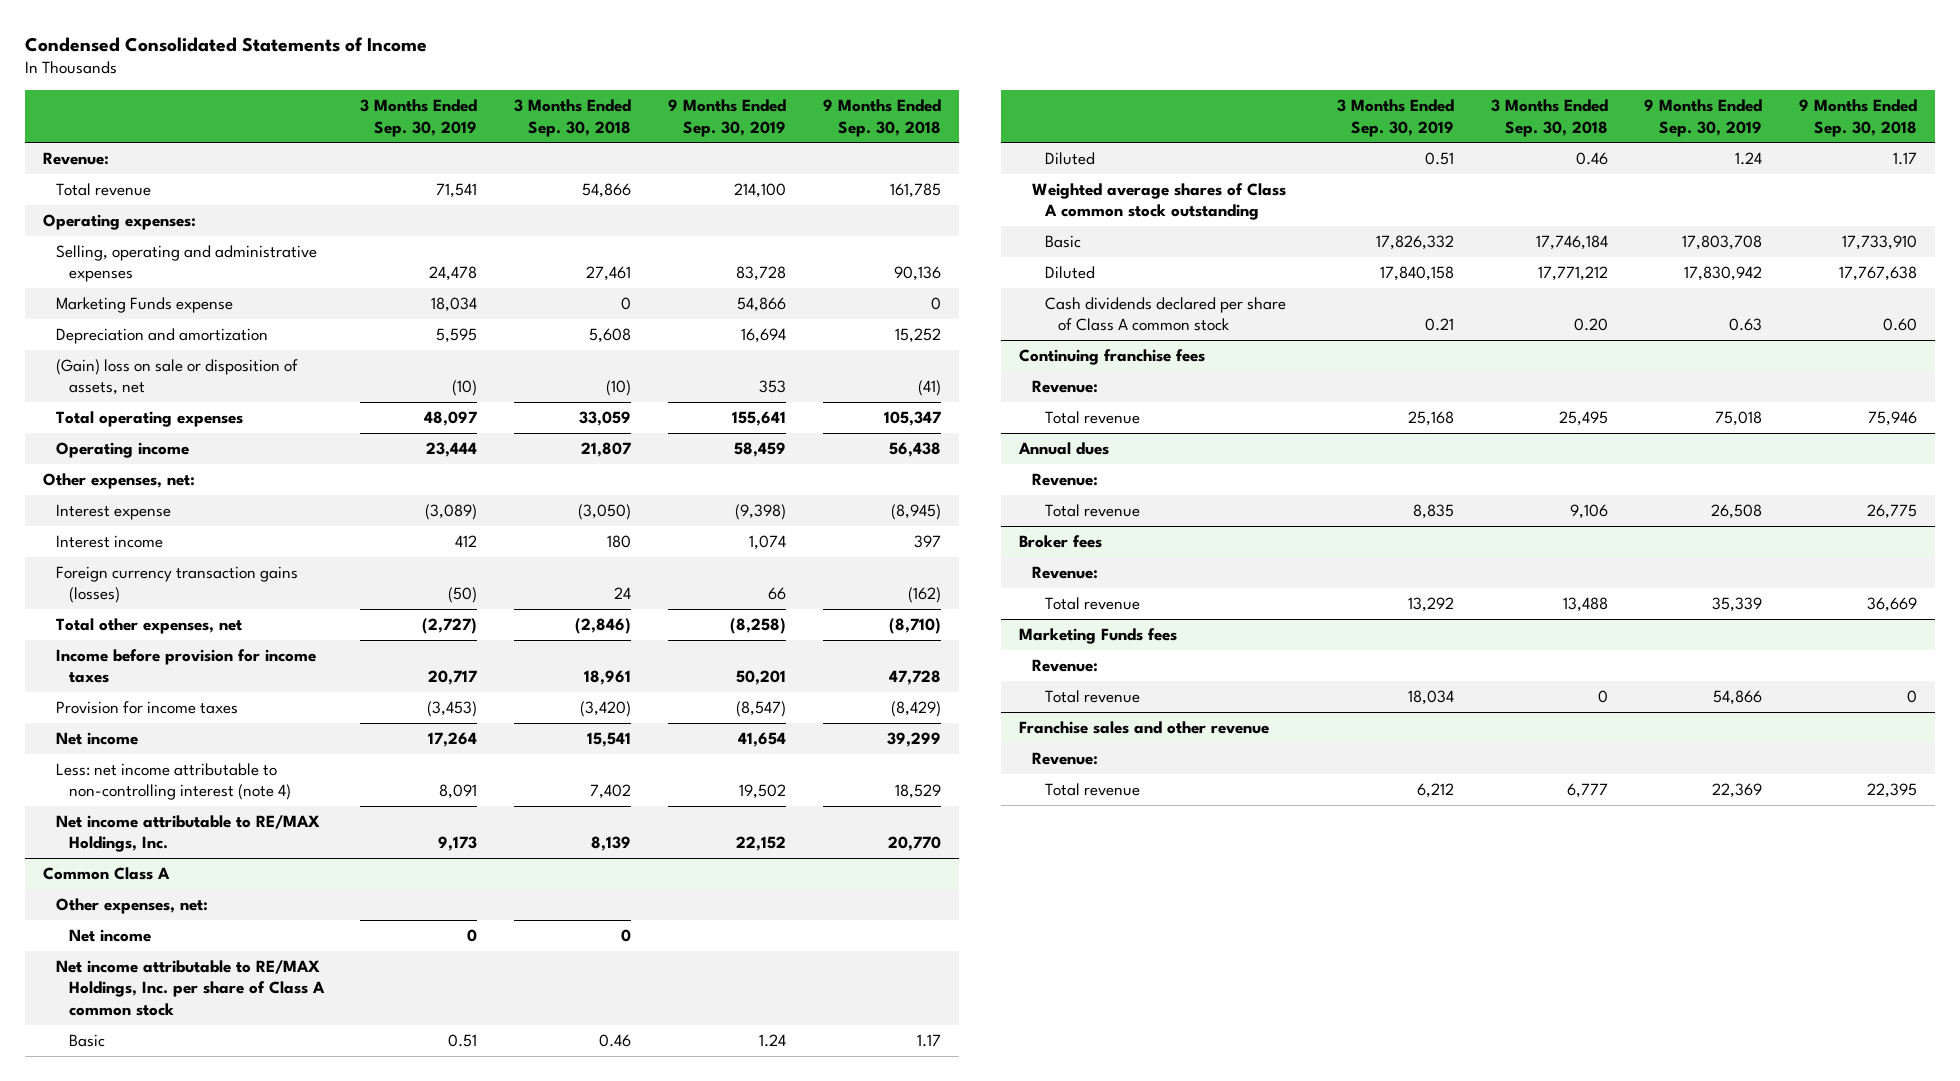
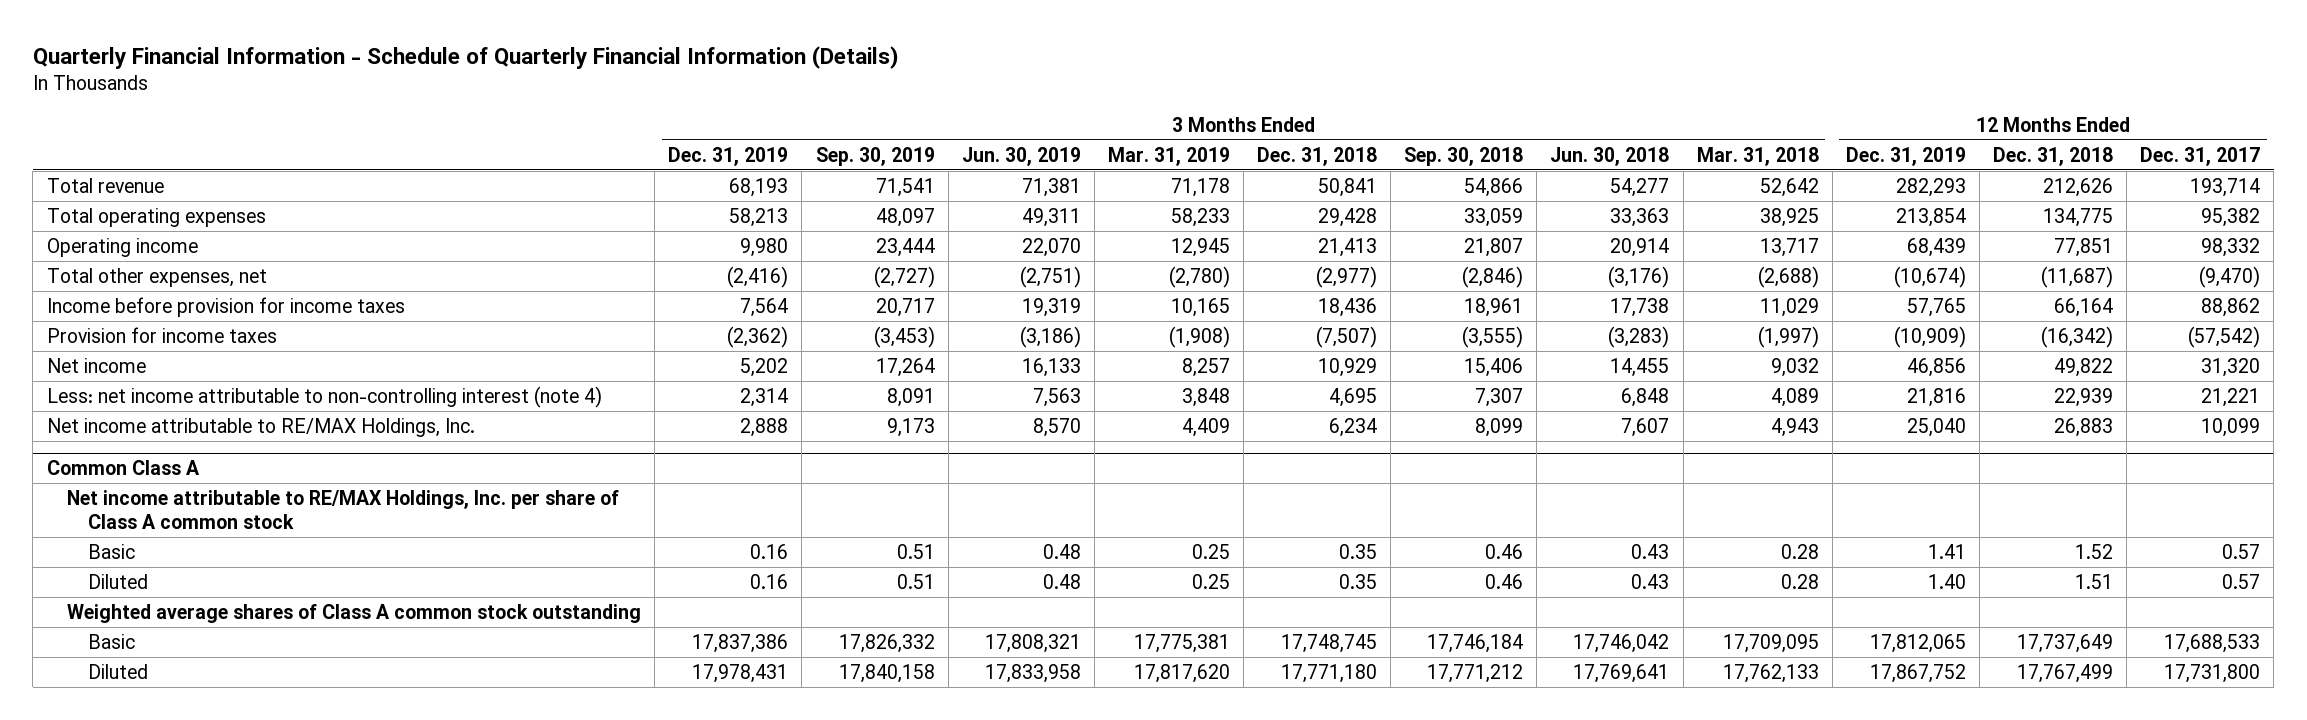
- Condensed Consolidated Statements of Income
+ Quarterly Financial Information - Schedule of Quarterly Financial Information (Details)
- | 3 Months Ended Sep. 30, 2019 | 3 Months Ended Sep. 30, 2018 | 9 Months Ended Sep. 30, 2019 | 9 Months Ended Sep. 30, 2018
+ | 3 Months Ended Dec. 31, 2019 | 3 Months Ended Sep. 30, 2019 | 3 Months Ended Jun. 30, 2019 | 3 Months Ended Mar. 31, 2019 | 3 Months Ended Dec. 31, 2018 | 3 Months Ended Sep. 30, 2018 | 3 Months Ended Jun. 30, 2018 | 3 Months Ended Mar. 31, 2018 | 12 Months Ended Dec. 31, 2019 | 12 Months Ended Dec. 31, 2018 | 12 Months Ended Dec. 31, 2017
- Revenue:
- Operating expenses:
- Selling, operating and administrative expenses | 24,478 | 27,461 | 83,728 | 90,136
- Marketing Funds expense | 18,034 | 0 | 54,866 | 0
- Depreciation and amortization | 5,595 | 5,608 | 16,694 | 15,252
- (Gain) loss on sale or disposition of assets, net | (10) | (10) | 353 | (41)
- Other expenses, net:
- Interest expense | (3,089) | (3,050) | (9,398) | (8,945)
- Interest income | 412 | 180 | 1,074 | 397
- Foreign currency transaction gains (losses) | (50) | 24 | 66 | (162)
- Provision for income taxes | (3,453) | (3,420) | (8,547) | (8,429)
- Net income | 17,264 | 15,541 | 41,654 | 39,299
- Less: net income attributable to non-controlling interest (note 4) | 8,091 | 7,402 | 19,502 | 18,529
- Net income attributable to RE/MAX Holdings, Inc. | 9,173 | 8,139 | 22,152 | 20,770
+ Provision for income taxes | (2,362) | (3,453) | (3,186) | (1,908) | (7,507) | (3,555) | (3,283) | (1,997) | (10,909) | (16,342) | (57,542)
+ Net income | 5,202 | 17,264 | 16,133 | 8,257 | 10,929 | 15,406 | 14,455 | 9,032 | 46,856 | 49,822 | 31,320
+ Less: net income attributable to non-controlling interest (note 4) | 2,314 | 8,091 | 7,563 | 3,848 | 4,695 | 7,307 | 6,848 | 4,089 | 21,816 | 22,939 | 21,221
+ Net income attributable to RE/MAX Holdings, Inc. | 2,888 | 9,173 | 8,570 | 4,409 | 6,234 | 8,099 | 7,607 | 4,943 | 25,040 | 26,883 | 10,099
@ Common Class A
- Other expenses, net:
- Net income | 0 | 0 | |
- Cash dividends declared per share of Class A common stock | 0.21 | 0.20 | 0.63 | 0.60
- Continuing franchise fees
- Revenue:
- Total revenue | 25,168 | 25,495 | 75,018 | 75,946
- Annual dues
- Revenue:
- Total revenue | 8,835 | 9,106 | 26,508 | 26,775
- Broker fees
- Revenue:
- Total revenue | 13,292 | 13,488 | 35,339 | 36,669
- Marketing Funds fees
- Revenue:
- Total revenue | 18,034 | 0 | 54,866 | 0
- Franchise sales and other revenue
- Revenue:
- Total revenue | 6,212 | 6,777 | 22,369 | 22,395

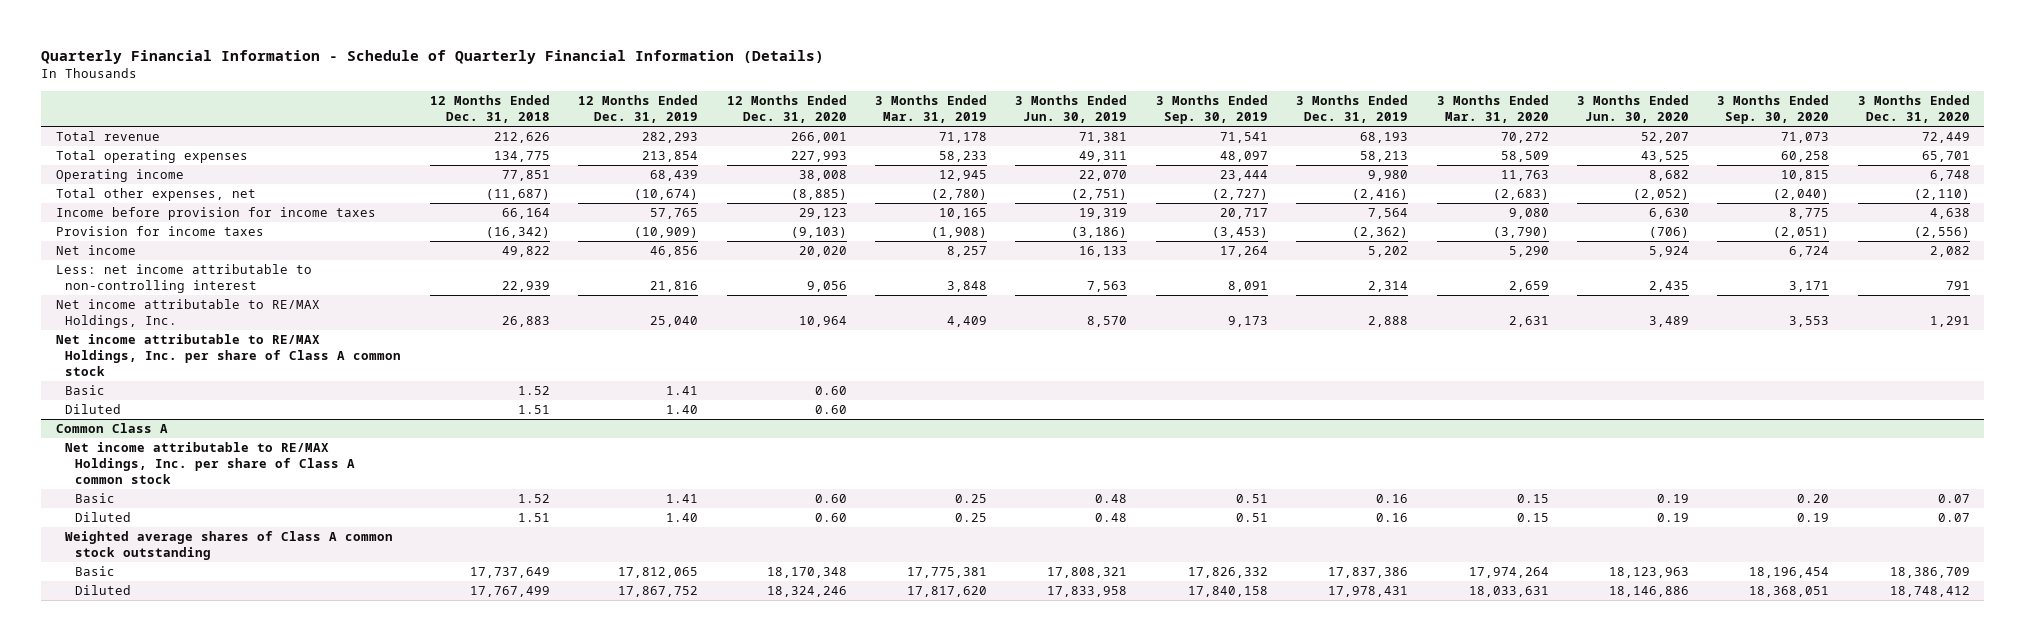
- | 3 Months Ended Dec. 31, 2019 | 3 Months Ended Sep. 30, 2019 | 3 Months Ended Jun. 30, 2019 | 3 Months Ended Mar. 31, 2019 | 3 Months Ended Dec. 31, 2018 | 3 Months Ended Sep. 30, 2018 | 3 Months Ended Jun. 30, 2018 | 3 Months Ended Mar. 31, 2018 | 12 Months Ended Dec. 31, 2019 | 12 Months Ended Dec. 31, 2018 | 12 Months Ended Dec. 31, 2017
+ | 12 Months Ended Dec. 31, 2018 | 12 Months Ended Dec. 31, 2019 | 12 Months Ended Dec. 31, 2020 | 3 Months Ended Mar. 31, 2019 | 3 Months Ended Jun. 30, 2019 | 3 Months Ended Sep. 30, 2019 | 3 Months Ended Dec. 31, 2019 | 3 Months Ended Mar. 31, 2020 | 3 Months Ended Jun. 30, 2020 | 3 Months Ended Sep. 30, 2020 | 3 Months Ended Dec. 31, 2020
- Less: net income attributable to non-controlling interest (note 4) | 2,314 | 8,091 | 7,563 | 3,848 | 4,695 | 7,307 | 6,848 | 4,089 | 21,816 | 22,939 | 21,221
+ Less: net income attributable to non-controlling interest | 22,939 | 21,816 | 9,056 | 3,848 | 7,563 | 8,091 | 2,314 | 2,659 | 2,435 | 3,171 | 791
+ Net income attributable to RE/MAX Holdings, Inc. per share of Class A common stock
+ Basic | 1.52 | 1.41 | 0.60 | | | | | | | |
+ Diluted | 1.51 | 1.40 | 0.60 | | | | | | | |

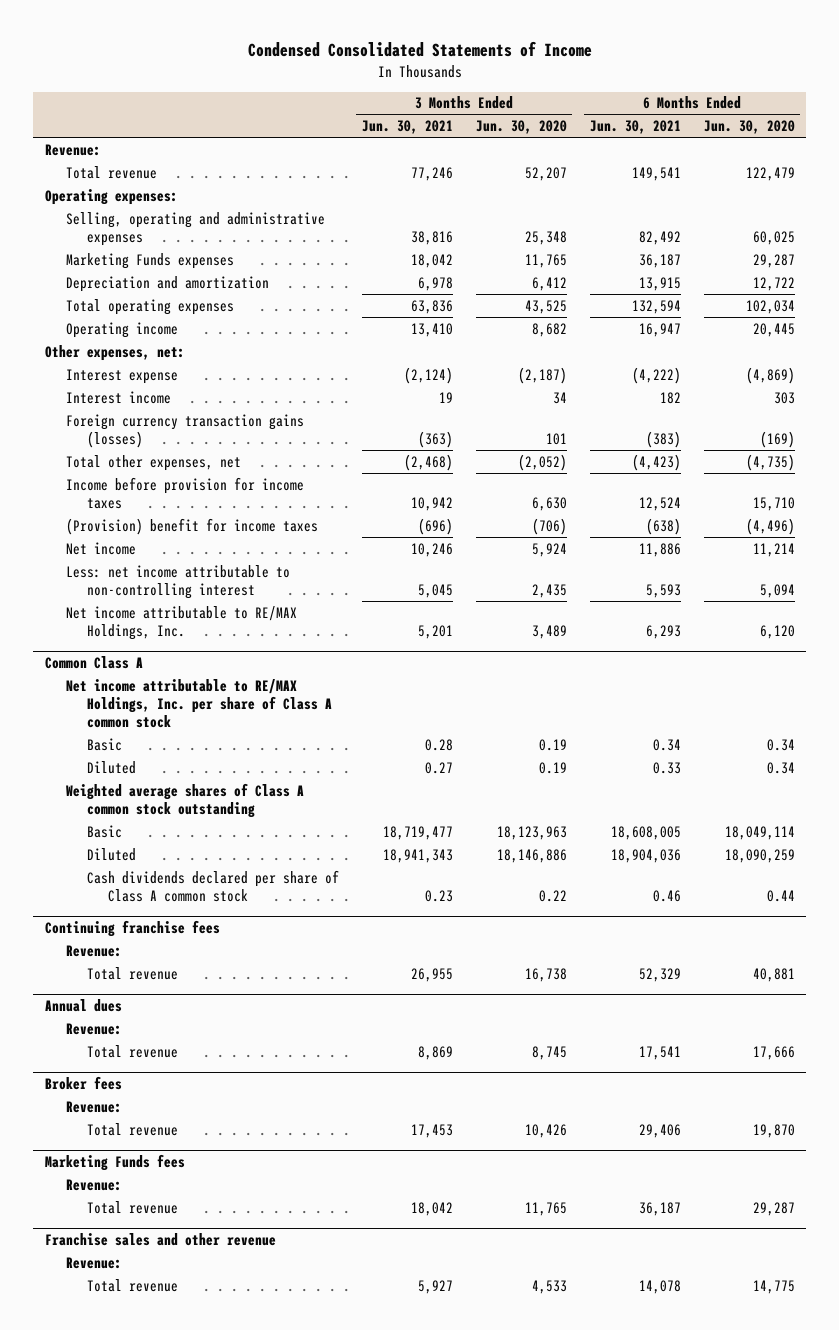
- Quarterly Financial Information - Schedule of Quarterly Financial Information (Details)
+ Condensed Consolidated Statements of Income
- | 12 Months Ended Dec. 31, 2018 | 12 Months Ended Dec. 31, 2019 | 12 Months Ended Dec. 31, 2020 | 3 Months Ended Mar. 31, 2019 | 3 Months Ended Jun. 30, 2019 | 3 Months Ended Sep. 30, 2019 | 3 Months Ended Dec. 31, 2019 | 3 Months Ended Mar. 31, 2020 | 3 Months Ended Jun. 30, 2020 | 3 Months Ended Sep. 30, 2020 | 3 Months Ended Dec. 31, 2020
+ | 3 Months Ended Jun. 30, 2021 | 3 Months Ended Jun. 30, 2020 | 6 Months Ended Jun. 30, 2021 | 6 Months Ended Jun. 30, 2020
+ Revenue:
+ Operating expenses:
+ Selling, operating and administrative expenses | 38,816 | 25,348 | 82,492 | 60,025
+ Marketing Funds expenses | 18,042 | 11,765 | 36,187 | 29,287
+ Depreciation and amortization | 6,978 | 6,412 | 13,915 | 12,722
+ Other expenses, net:
+ Interest expense | (2,124) | (2,187) | (4,222) | (4,869)
+ Interest income | 19 | 34 | 182 | 303
+ Foreign currency transaction gains (losses) | (363) | 101 | (383) | (169)
- Provision for income taxes | (16,342) | (10,909) | (9,103) | (1,908) | (3,186) | (3,453) | (2,362) | (3,790) | (706) | (2,051) | (2,556)
+ (Provision) benefit for income taxes | (696) | (706) | (638) | (4,496)
- Net income attributable to RE/MAX Holdings, Inc. per share of Class A common stock
- Basic | 1.52 | 1.41 | 0.60 | | | | | | | |
- Diluted | 1.51 | 1.40 | 0.60 | | | | | | | |
@ Common Class A
+ Cash dividends declared per share of Class A common stock | 0.23 | 0.22 | 0.46 | 0.44
+ Continuing franchise fees
+ Revenue:
+ Total revenue | 26,955 | 16,738 | 52,329 | 40,881
+ Annual dues
+ Revenue:
+ Total revenue | 8,869 | 8,745 | 17,541 | 17,666
+ Broker fees
+ Revenue:
+ Total revenue | 17,453 | 10,426 | 29,406 | 19,870
+ Marketing Funds fees
+ Revenue:
+ Total revenue | 18,042 | 11,765 | 36,187 | 29,287
+ Franchise sales and other revenue
+ Revenue:
+ Total revenue | 5,927 | 4,533 | 14,078 | 14,775

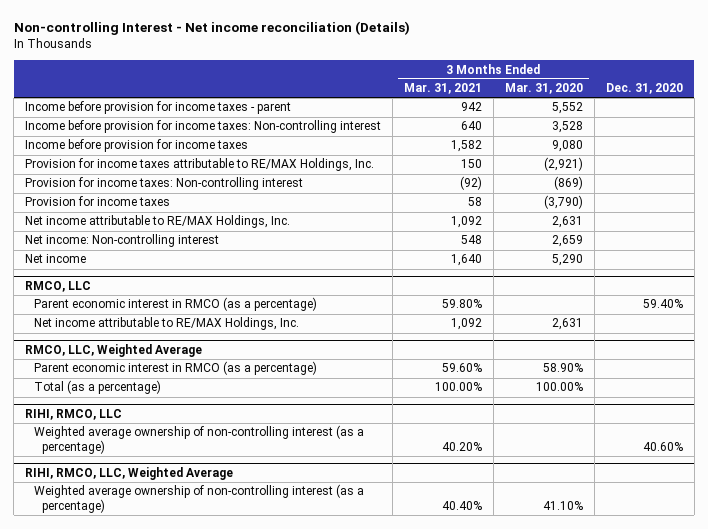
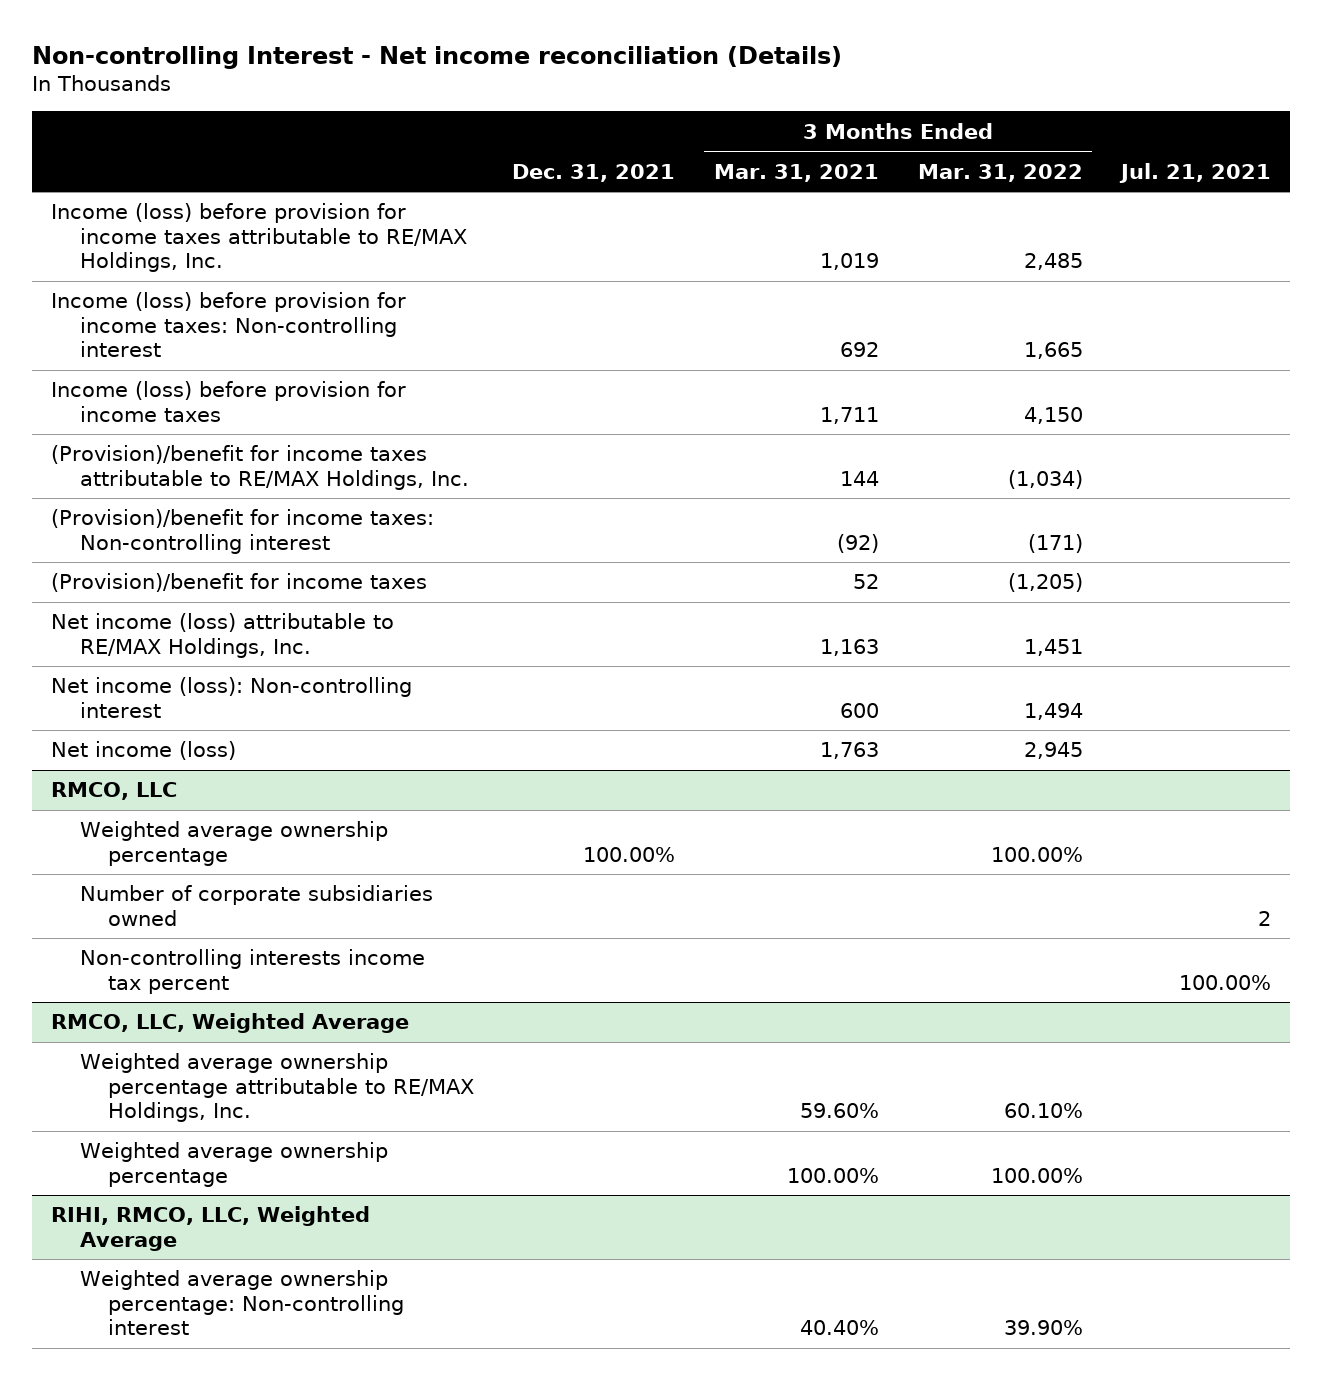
- | 3 Months Ended Mar. 31, 2021 | 3 Months Ended Mar. 31, 2020 | Dec. 31, 2020
+ | Dec. 31, 2021 | 3 Months Ended Mar. 31, 2021 | 3 Months Ended Mar. 31, 2022 | Jul. 21, 2021
- Income before provision for income taxes - parent | 942 | 5,552 |
- Income before provision for income taxes: Non-controlling interest | 640 | 3,528 |
- Income before provision for income taxes | 1,582 | 9,080 |
- Provision for income taxes attributable to RE/MAX Holdings, Inc. | 150 | (2,921) |
- Provision for income taxes: Non-controlling interest | (92) | (869) |
- Provision for income taxes | 58 | (3,790) |
- Net income attributable to RE/MAX Holdings, Inc. | 1,092 | 2,631 |
- Net income: Non-controlling interest | 548 | 2,659 |
- Net income | 1,640 | 5,290 |
+ Income (loss) before provision for income taxes attributable to RE/MAX Holdings, Inc. | | 1,019 | 2,485 |
+ Income (loss) before provision for income taxes: Non-controlling interest | | 692 | 1,665 |
+ Income (loss) before provision for income taxes | | 1,711 | 4,150 |
+ (Provision)/benefit for income taxes attributable to RE/MAX Holdings, Inc. | | 144 | (1,034) |
+ (Provision)/benefit for income taxes: Non-controlling interest | | (92) | (171) |
+ (Provision)/benefit for income taxes | | 52 | (1,205) |
+ Net income (loss) attributable to RE/MAX Holdings, Inc. | | 1,163 | 1,451 |
+ Net income (loss): Non-controlling interest | | 600 | 1,494 |
+ Net income (loss) | | 1,763 | 2,945 |
@ RMCO, LLC
- Parent economic interest in RMCO (as a percentage) | 59.80% | | 59.40%
- Net income attributable to RE/MAX Holdings, Inc. | 1,092 | 2,631 |
+ Weighted average ownership percentage | 100.00% | | 100.00% |
+ Number of corporate subsidiaries owned | | | | 2
+ Non-controlling interests income tax percent | | | | 100.00%
@ RMCO, LLC, Weighted Average
- Parent economic interest in RMCO (as a percentage) | 59.60% | 58.90% |
- Total (as a percentage) | 100.00% | 100.00% |
- RIHI, RMCO, LLC
- Weighted average ownership of non-controlling interest (as a percentage) | 40.20% | | 40.60%
@ RMCO, LLC, Weighted Average
+ Weighted average ownership percentage attributable to RE/MAX Holdings, Inc. | | 59.60% | 60.10% |
+ Weighted average ownership percentage | | 100.00% | 100.00% |
@ RIHI, RMCO, LLC, Weighted Average
- Weighted average ownership of non-controlling interest (as a percentage) | 40.40% | 41.10% |
+ Weighted average ownership percentage: Non-controlling interest | | 40.40% | 39.90% |

